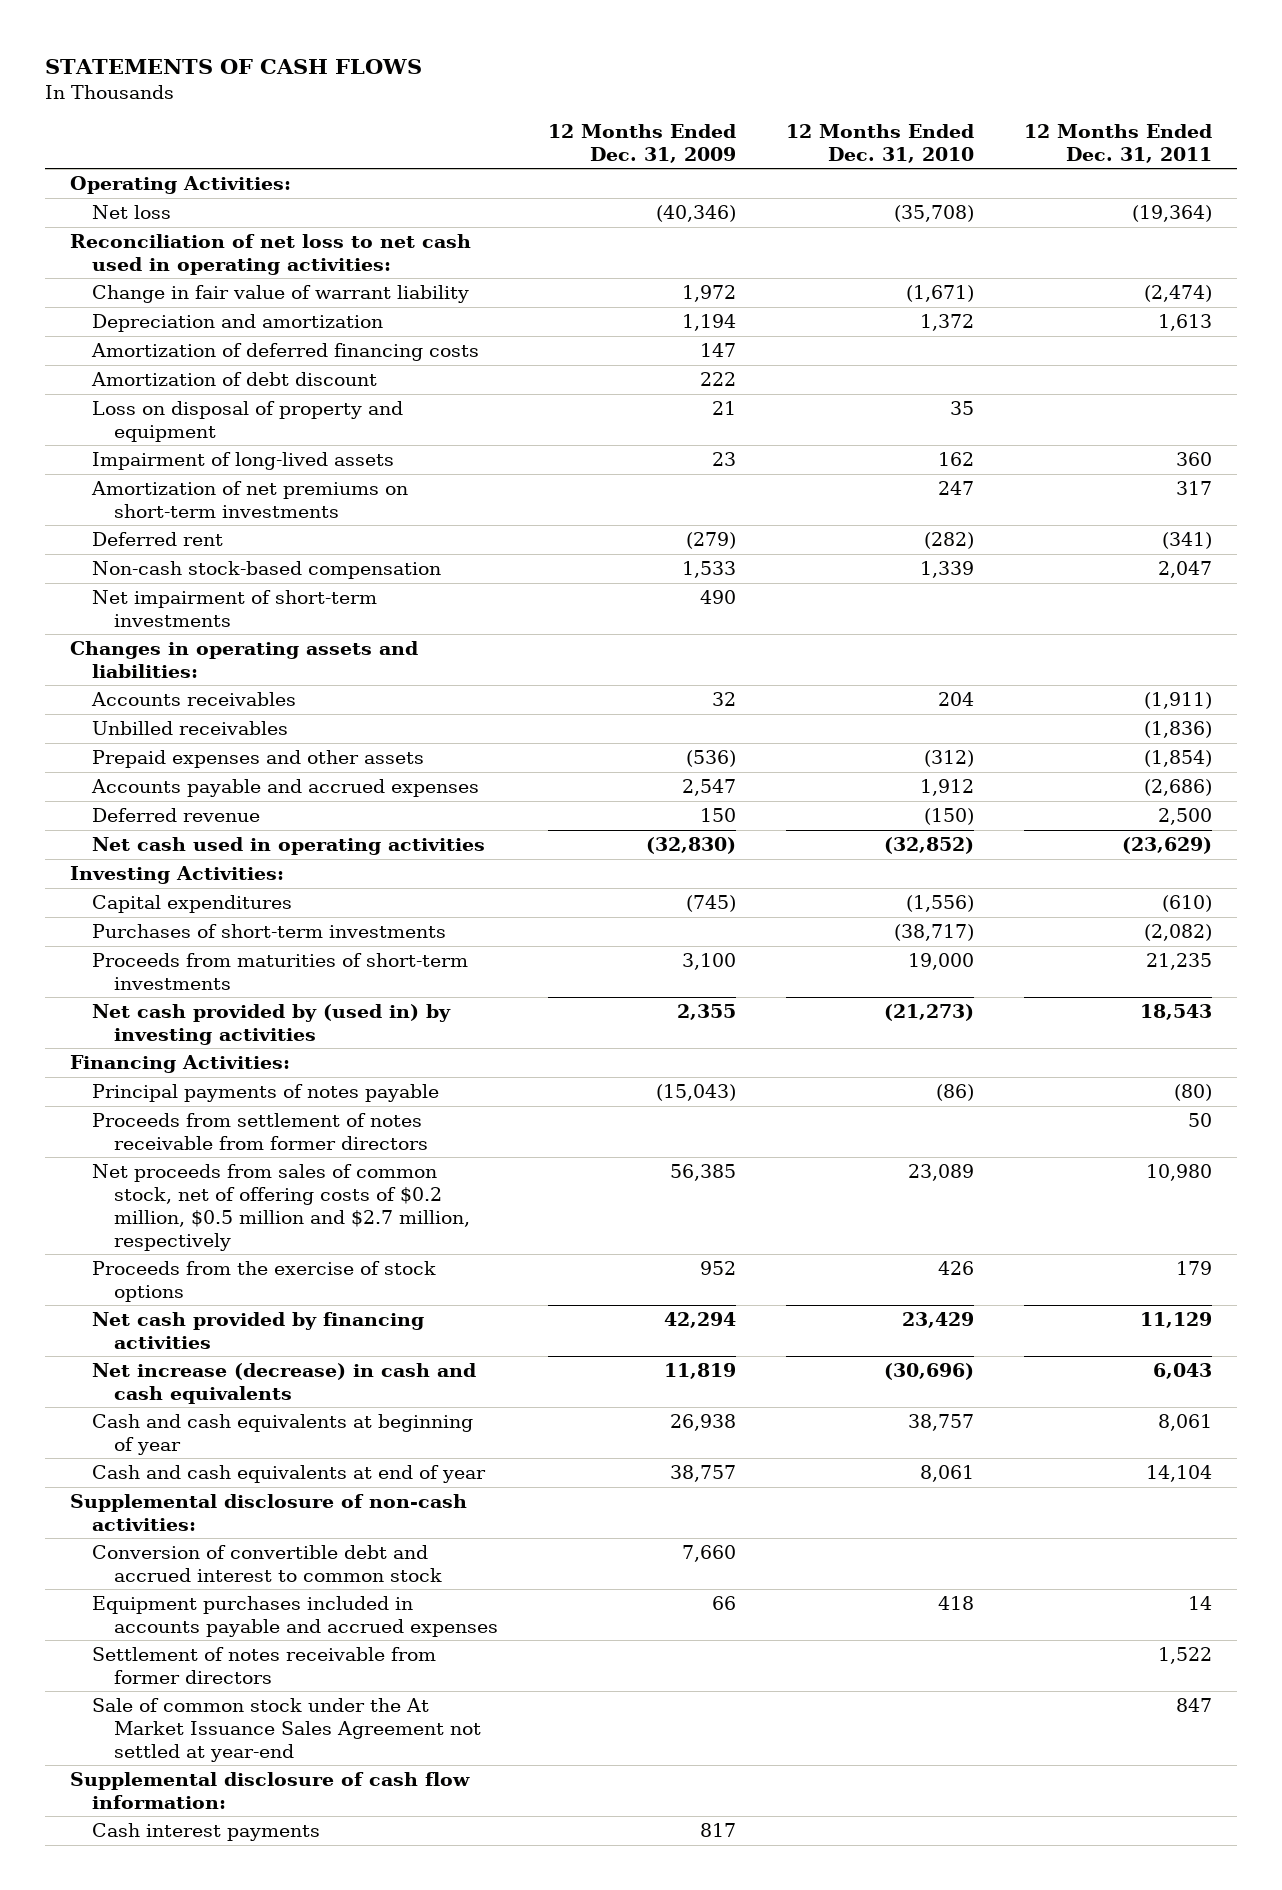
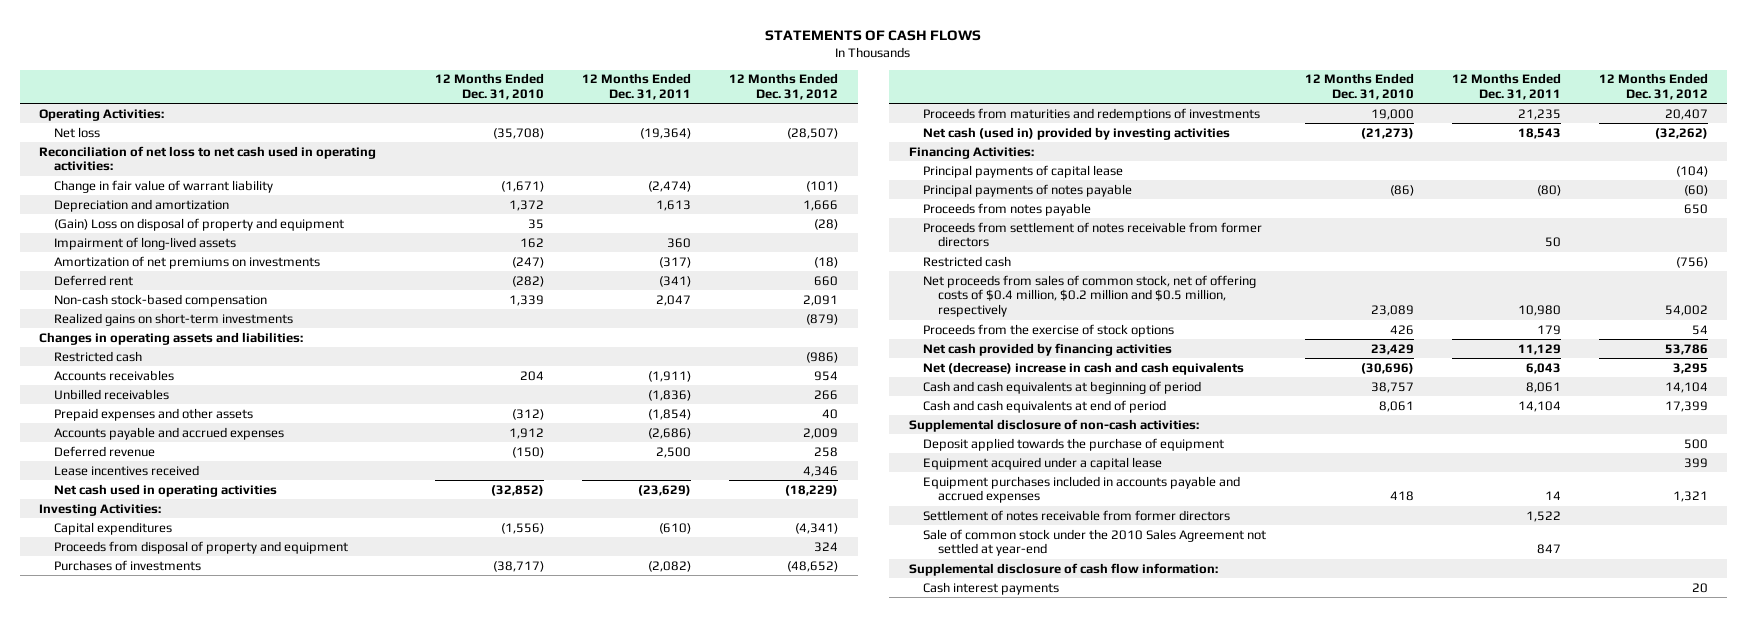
- | 12 Months Ended Dec. 31, 2009 | 12 Months Ended Dec. 31, 2010 | 12 Months Ended Dec. 31, 2011
+ | 12 Months Ended Dec. 31, 2010 | 12 Months Ended Dec. 31, 2011 | 12 Months Ended Dec. 31, 2012
- Amortization of deferred financing costs | 147 | |
- Amortization of debt discount | 222 | |
- Loss on disposal of property and equipment | 21 | 35 |
+ (Gain) Loss on disposal of property and equipment | 35 | | (28)
- Amortization of net premiums on short-term investments | | 247 | 317
+ Amortization of net premiums on investments | (247) | (317) | (18)
- Net impairment of short-term investments | 490 | |
+ Realized gains on short-term investments | | | (879)
+ Restricted cash | | | (986)
+ Lease incentives received | | | 4,346
- Purchases of short-term investments | | (38,717) | (2,082)
- Proceeds from maturities of short-term investments | 3,100 | 19,000 | 21,235
- Net cash provided by (used in) by investing activities | 2,355 | (21,273) | 18,543
+ Proceeds from disposal of property and equipment | | | 324
+ Purchases of investments | (38,717) | (2,082) | (48,652)
+ Proceeds from maturities and redemptions of investments | 19,000 | 21,235 | 20,407
+ Net cash (used in) provided by investing activities | (21,273) | 18,543 | (32,262)
+ Principal payments of capital lease | | | (104)
+ Proceeds from notes payable | | | 650
- Net proceeds from sales of common stock, net of offering costs of $0.2 million, $0.5 million and $2.7 million, respectively | 56,385 | 23,089 | 10,980
+ Restricted cash | | | (756)
+ Net proceeds from sales of common stock, net of offering costs of $0.4 million, $0.2 million and $0.5 million, respectively | 23,089 | 10,980 | 54,002
- Net increase (decrease) in cash and cash equivalents | 11,819 | (30,696) | 6,043
- Cash and cash equivalents at beginning of year | 26,938 | 38,757 | 8,061
- Cash and cash equivalents at end of year | 38,757 | 8,061 | 14,104
+ Net (decrease) increase in cash and cash equivalents | (30,696) | 6,043 | 3,295
+ Cash and cash equivalents at beginning of period | 38,757 | 8,061 | 14,104
+ Cash and cash equivalents at end of period | 8,061 | 14,104 | 17,399
- Conversion of convertible debt and accrued interest to common stock | 7,660 | |
+ Deposit applied towards the purchase of equipment | | | 500
+ Equipment acquired under a capital lease | | | 399
- Sale of common stock under the At Market Issuance Sales Agreement not settled at year-end | | | 847
+ Sale of common stock under the 2010 Sales Agreement not settled at year-end | | 847 |

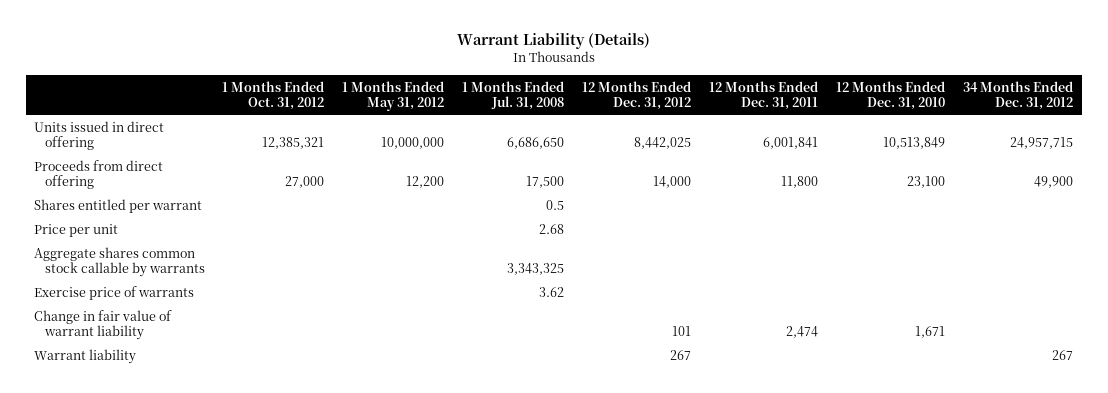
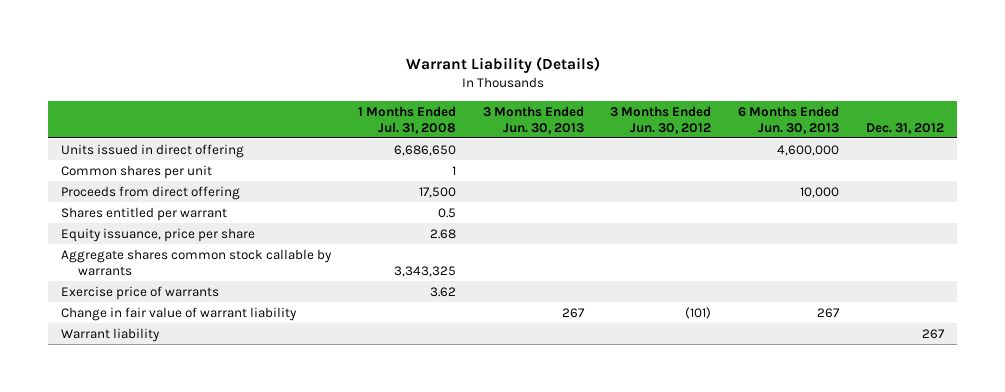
- | 1 Months Ended Oct. 31, 2012 | 1 Months Ended May 31, 2012 | 1 Months Ended Jul. 31, 2008 | 12 Months Ended Dec. 31, 2012 | 12 Months Ended Dec. 31, 2011 | 12 Months Ended Dec. 31, 2010 | 34 Months Ended Dec. 31, 2012
+ | 1 Months Ended Jul. 31, 2008 | 3 Months Ended Jun. 30, 2013 | 3 Months Ended Jun. 30, 2012 | 6 Months Ended Jun. 30, 2013 | Dec. 31, 2012
+ Common shares per unit | 1 | | | |
- Price per unit | | | 2.68 | | | |
+ Equity issuance, price per share | 2.68 | | | |

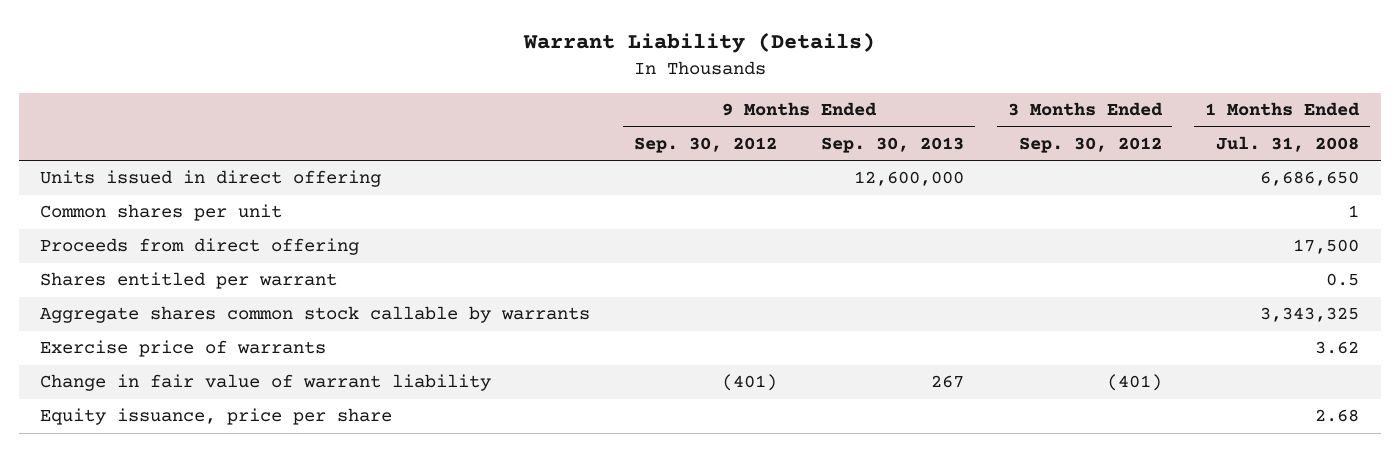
- | 1 Months Ended Jul. 31, 2008 | 3 Months Ended Jun. 30, 2013 | 3 Months Ended Jun. 30, 2012 | 6 Months Ended Jun. 30, 2013 | Dec. 31, 2012
+ | 9 Months Ended Sep. 30, 2012 | 9 Months Ended Sep. 30, 2013 | 3 Months Ended Sep. 30, 2012 | 1 Months Ended Jul. 31, 2008
- Warrant liability | | | | | 267
moved down: Equity issuance, price per share | | | | 2.68

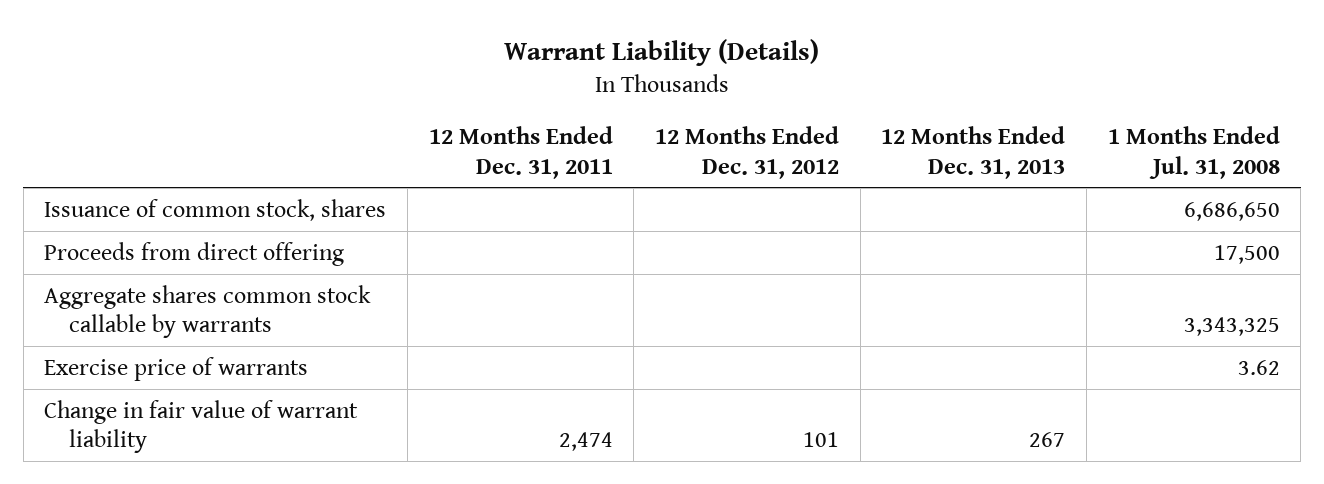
- | 9 Months Ended Sep. 30, 2012 | 9 Months Ended Sep. 30, 2013 | 3 Months Ended Sep. 30, 2012 | 1 Months Ended Jul. 31, 2008
+ | 12 Months Ended Dec. 31, 2011 | 12 Months Ended Dec. 31, 2012 | 12 Months Ended Dec. 31, 2013 | 1 Months Ended Jul. 31, 2008
- Units issued in direct offering | | 12,600,000 | | 6,686,650
- Common shares per unit | | | | 1
+ Issuance of common stock, shares | | | | 6,686,650
- Shares entitled per warrant | | | | 0.5
- Equity issuance, price per share | | | | 2.68

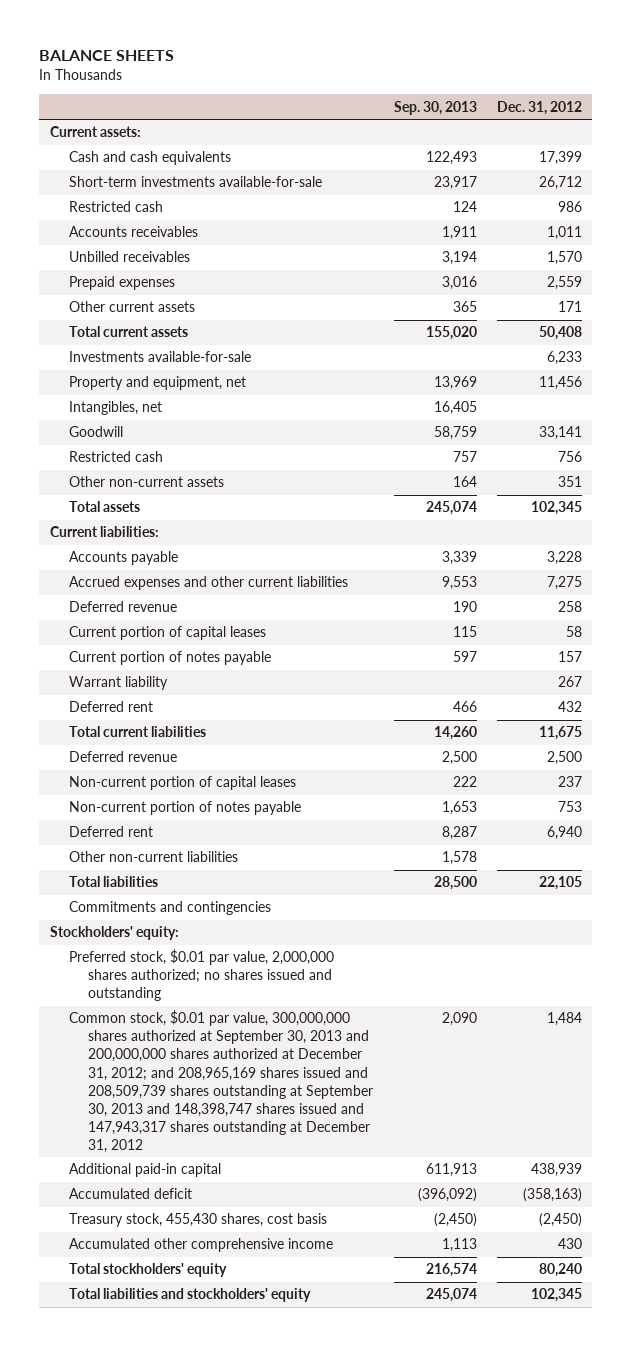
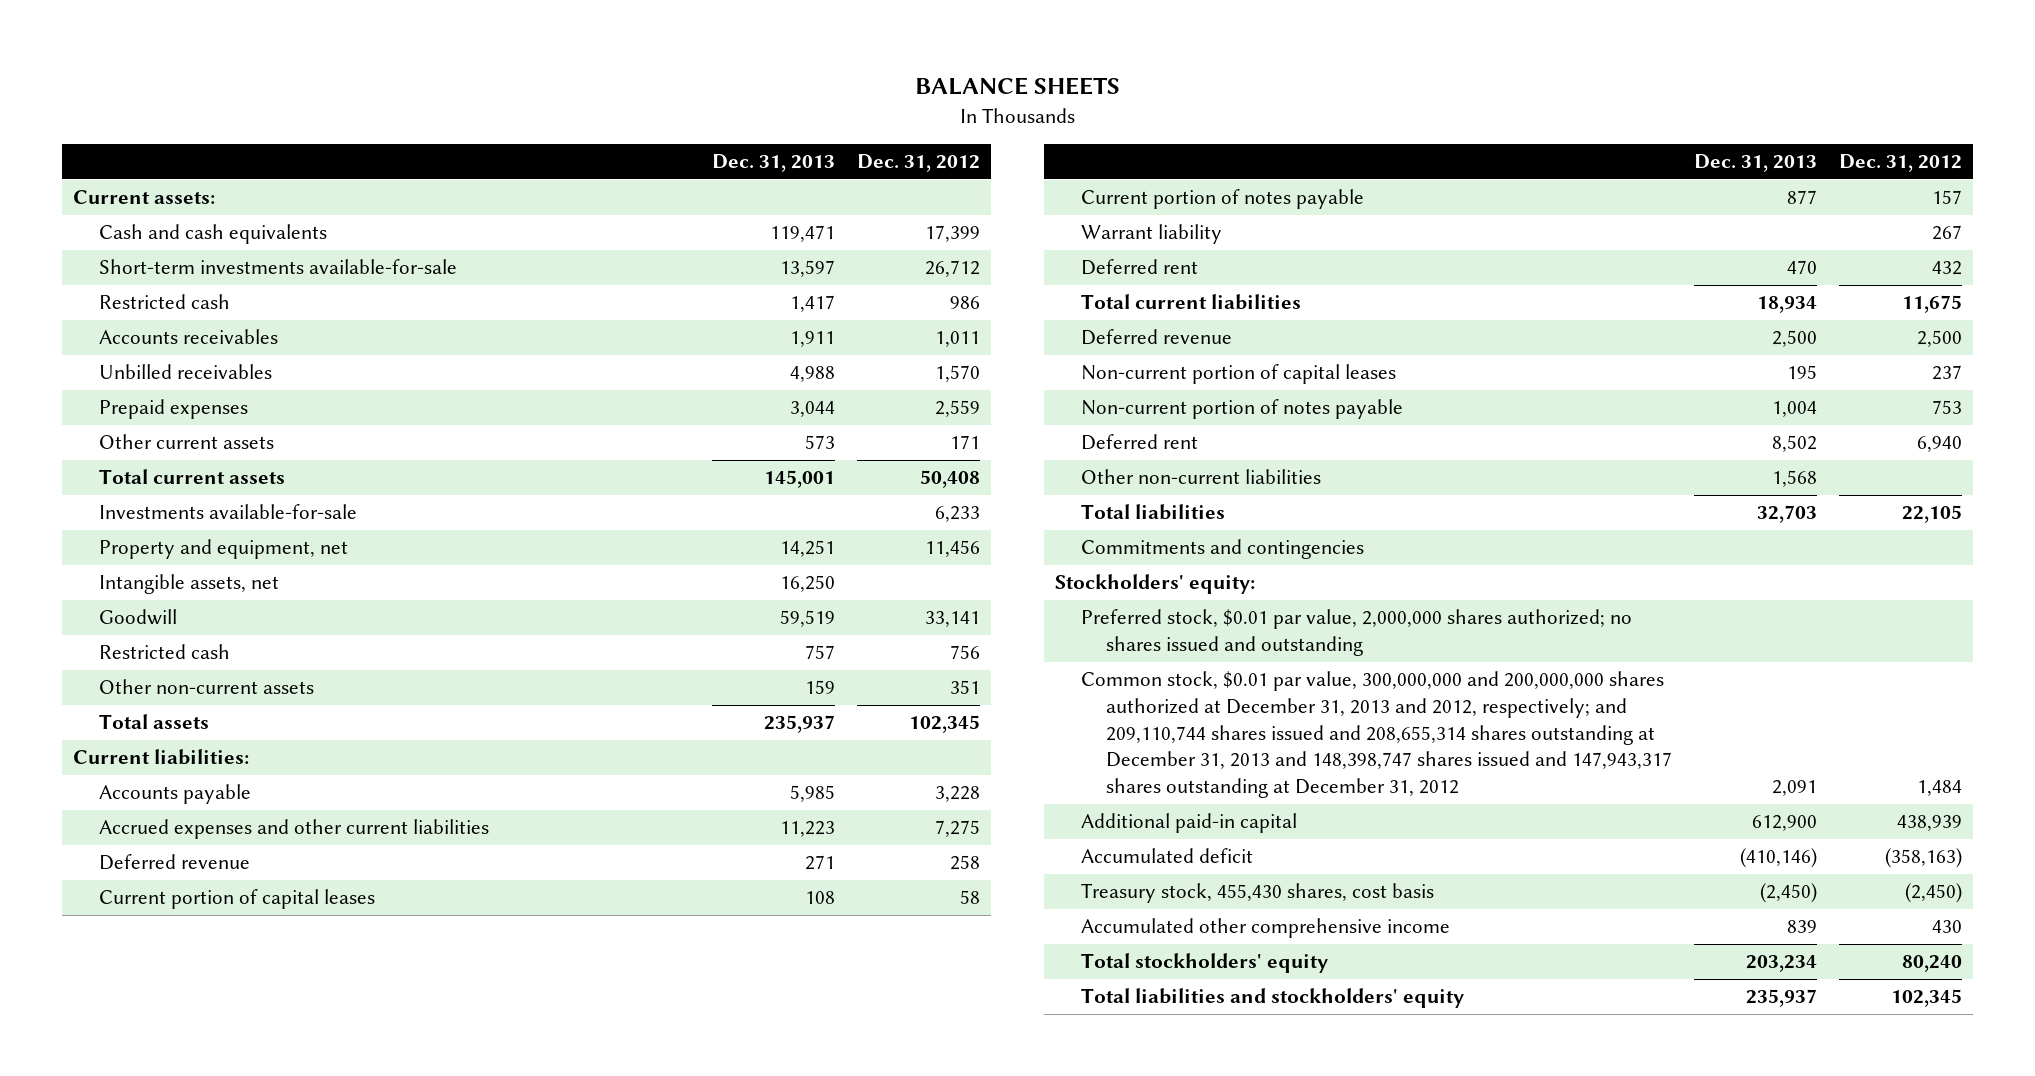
- | Sep. 30, 2013 | Dec. 31, 2012
+ | Dec. 31, 2013 | Dec. 31, 2012
- Intangibles, net | 16,405 |
+ Intangible assets, net | 16,250 |
- Common stock, $0.01 par value, 300,000,000 shares authorized at September 30, 2013 and 200,000,000 shares authorized at December 31, 2012; and 208,965,169 shares issued and 208,509,739 shares outstanding at September 30, 2013 and 148,398,747 shares issued and 147,943,317 shares outstanding at December 31, 2012 | 2,090 | 1,484
+ Common stock, $0.01 par value, 300,000,000 and 200,000,000 shares authorized at December 31, 2013 and 2012, respectively; and 209,110,744 shares issued and 208,655,314 shares outstanding at December 31, 2013 and 148,398,747 shares issued and 147,943,317 shares outstanding at December 31, 2012 | 2,091 | 1,484

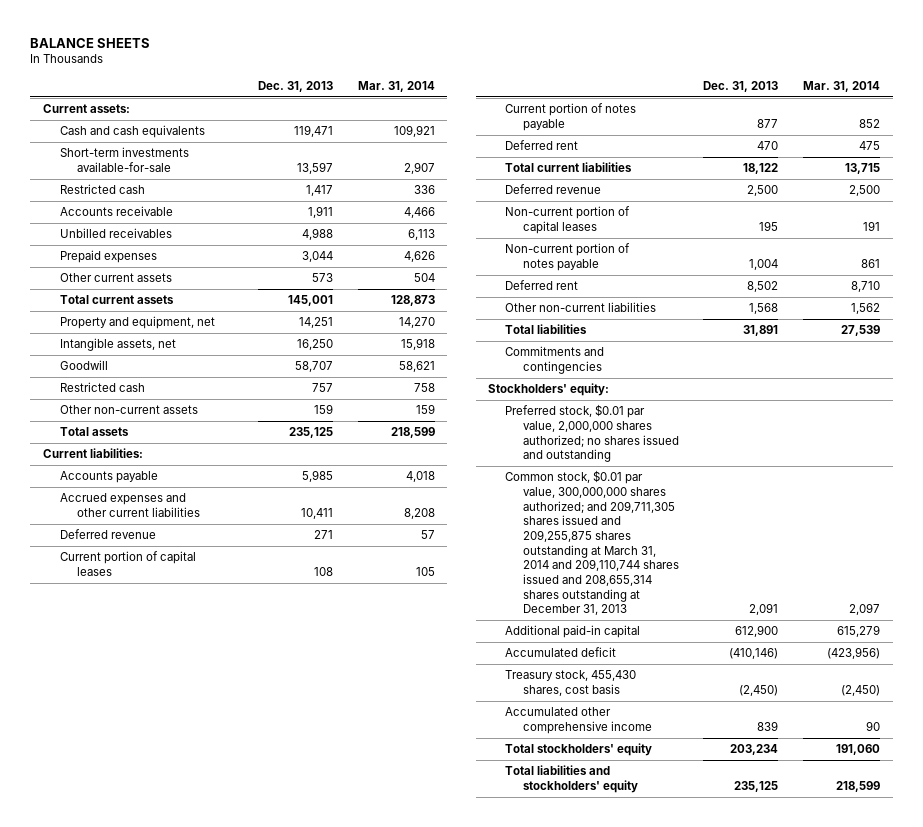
- | Dec. 31, 2013 | Dec. 31, 2012
+ | Dec. 31, 2013 | Mar. 31, 2014
- Accounts receivables | 1,911 | 1,011
+ Accounts receivable | 1,911 | 4,466
- Investments available-for-sale | | 6,233
- Goodwill | 59,519 | 33,141
+ Goodwill | 58,707 | 58,621
- Total assets | 235,937 | 102,345
+ Total assets | 235,125 | 218,599
- Accrued expenses and other current liabilities | 11,223 | 7,275
+ Accrued expenses and other current liabilities | 10,411 | 8,208
- Warrant liability | | 267
- Total current liabilities | 18,934 | 11,675
+ Total current liabilities | 18,122 | 13,715
- Total liabilities | 32,703 | 22,105
+ Total liabilities | 31,891 | 27,539
- Common stock, $0.01 par value, 300,000,000 and 200,000,000 shares authorized at December 31, 2013 and 2012, respectively; and 209,110,744 shares issued and 208,655,314 shares outstanding at December 31, 2013 and 148,398,747 shares issued and 147,943,317 shares outstanding at December 31, 2012 | 2,091 | 1,484
+ Common stock, $0.01 par value, 300,000,000 shares authorized; and 209,711,305 shares issued and 209,255,875 shares outstanding at March 31, 2014 and 209,110,744 shares issued and 208,655,314 shares outstanding at December 31, 2013 | 2,091 | 2,097
- Total liabilities and stockholders' equity | 235,937 | 102,345
+ Total liabilities and stockholders' equity | 235,125 | 218,599

